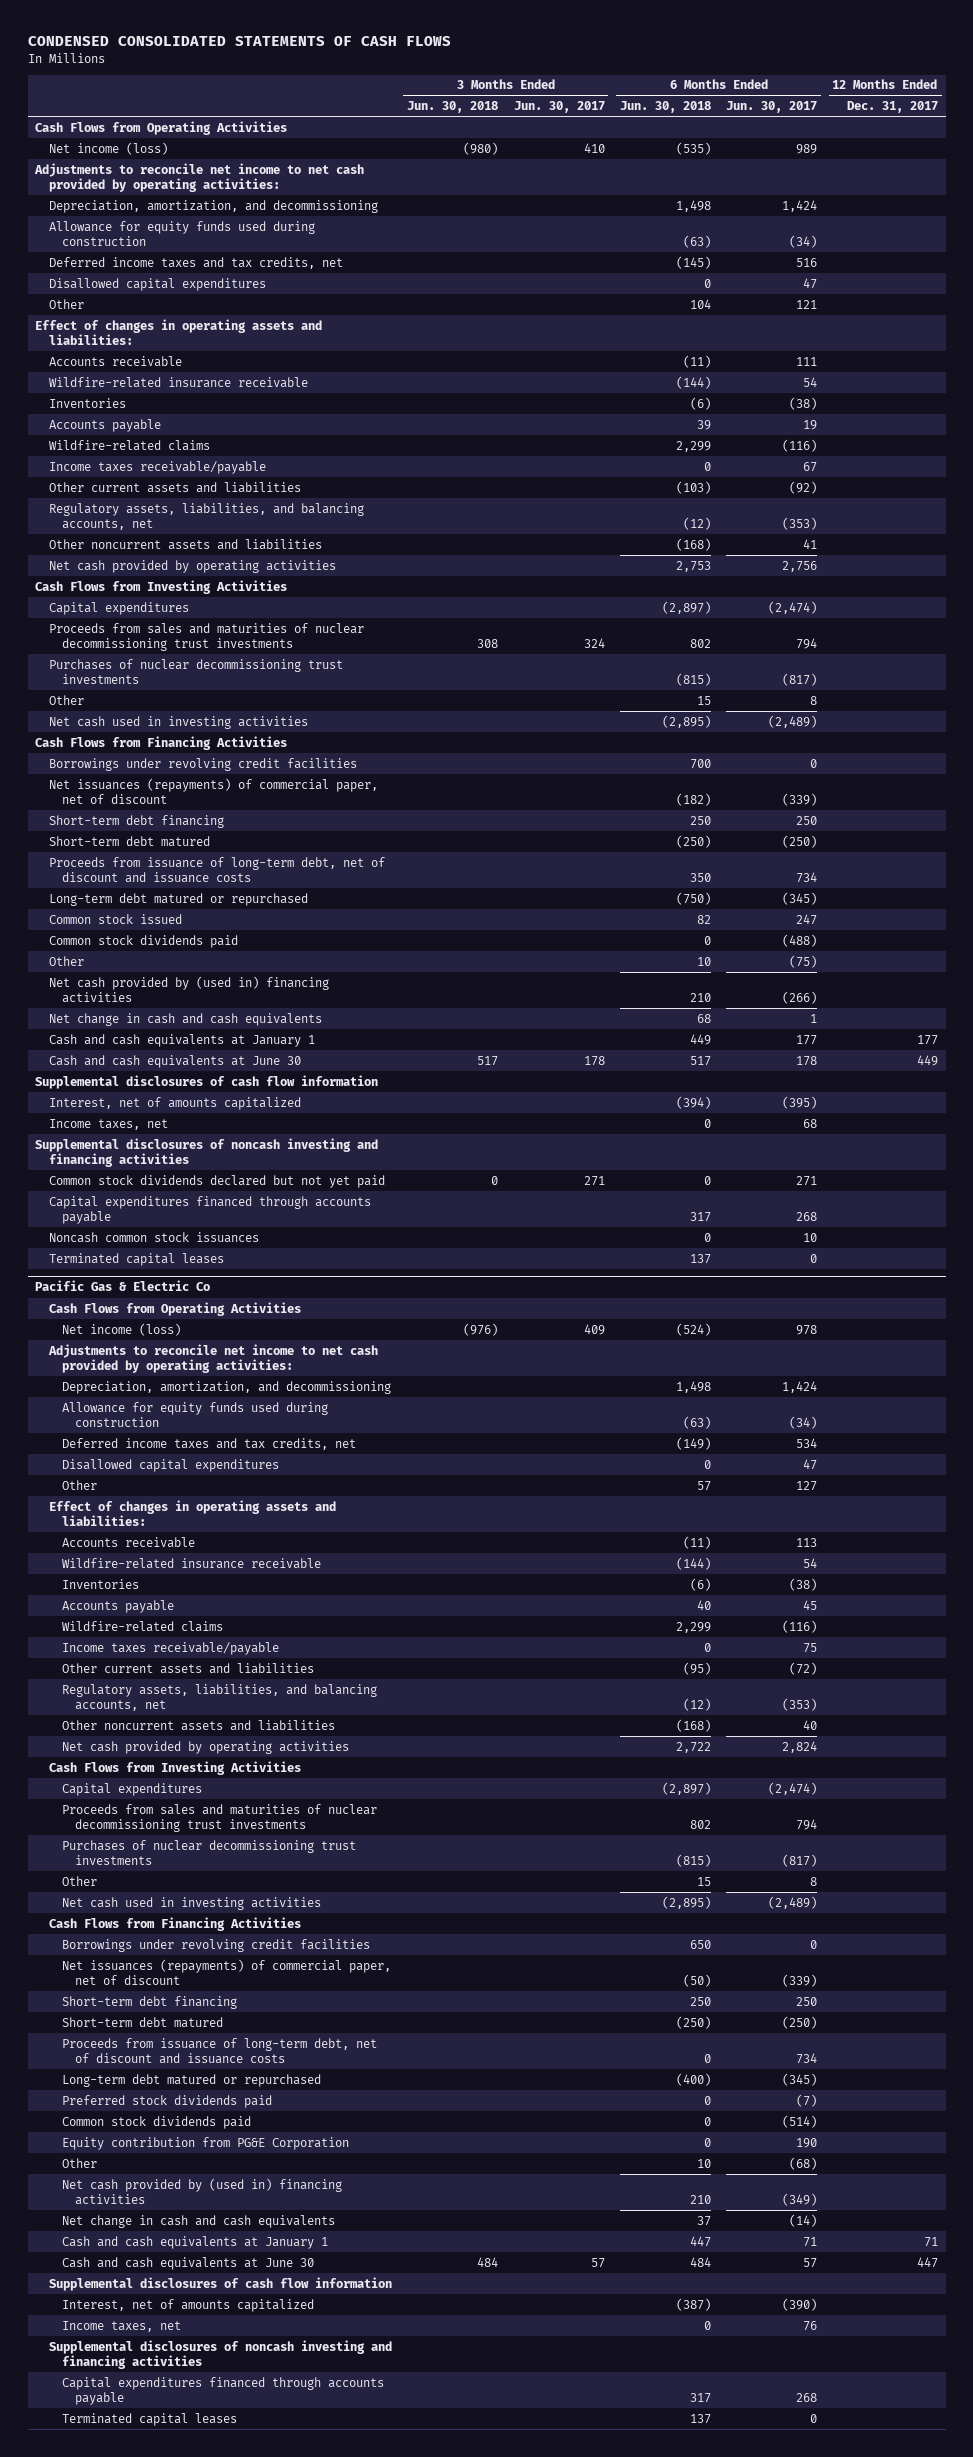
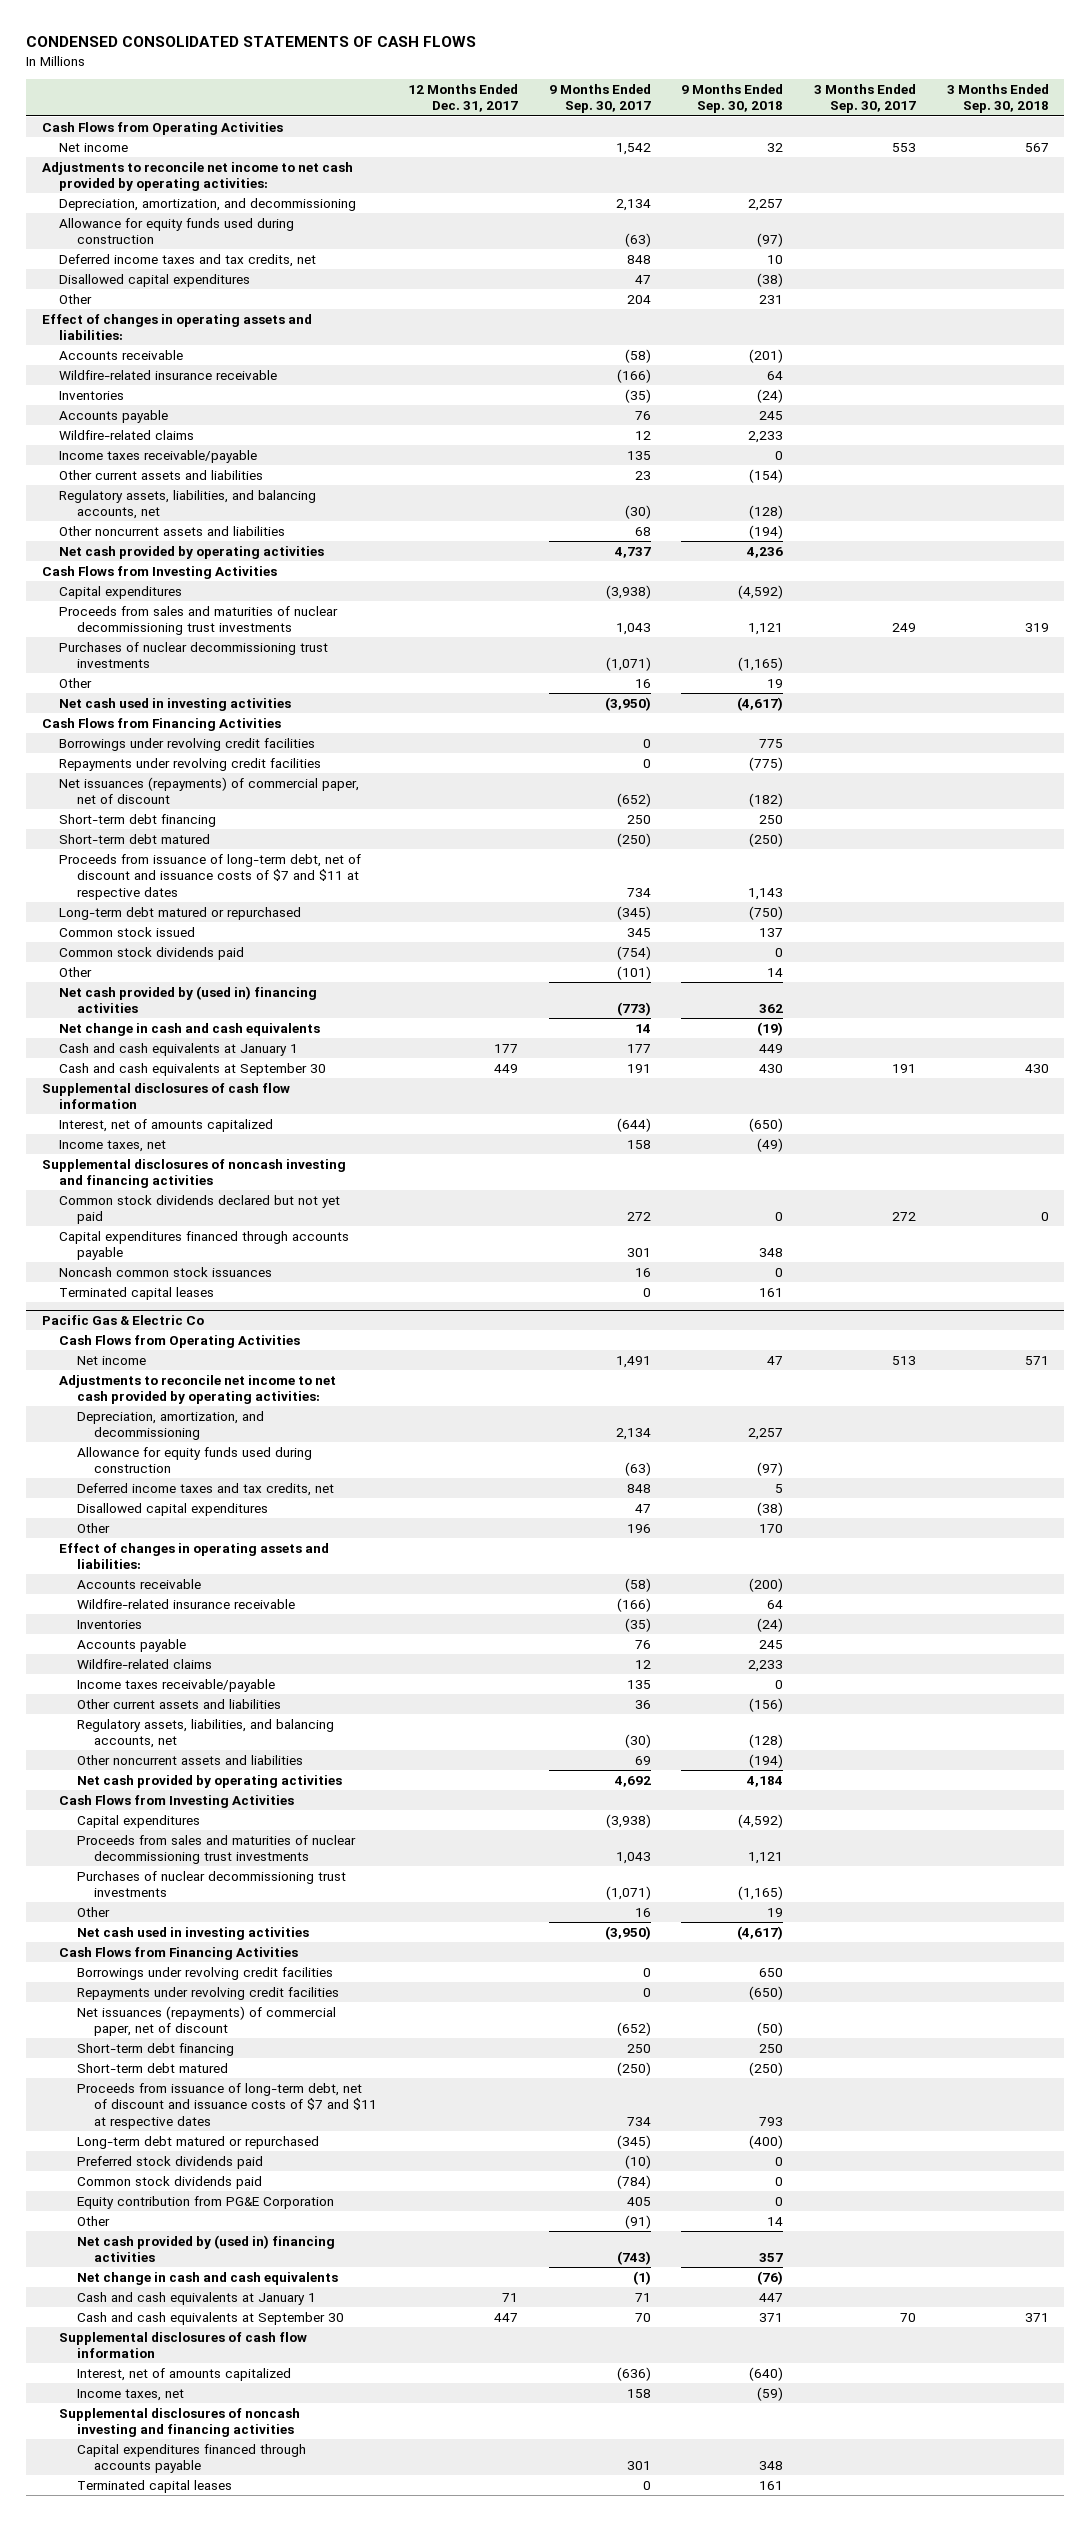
- | 3 Months Ended Jun. 30, 2018 | 3 Months Ended Jun. 30, 2017 | 6 Months Ended Jun. 30, 2018 | 6 Months Ended Jun. 30, 2017 | 12 Months Ended Dec. 31, 2017
+ | 12 Months Ended Dec. 31, 2017 | 9 Months Ended Sep. 30, 2017 | 9 Months Ended Sep. 30, 2018 | 3 Months Ended Sep. 30, 2017 | 3 Months Ended Sep. 30, 2018
- Net income (loss) | (980) | 410 | (535) | 989 |
+ Net income | | 1,542 | 32 | 553 | 567
+ Repayments under revolving credit facilities | | 0 | (775) | |
- Proceeds from issuance of long-term debt, net of discount and issuance costs | | | 350 | 734 |
+ Proceeds from issuance of long-term debt, net of discount and issuance costs of $7 and $11 at respective dates | | 734 | 1,143 | |
- Cash and cash equivalents at June 30 | 517 | 178 | 517 | 178 | 449
+ Cash and cash equivalents at September 30 | 449 | 191 | 430 | 191 | 430
@ Pacific Gas & Electric Co
- Net income (loss) | (976) | 409 | (524) | 978 |
+ Net income | | 1,491 | 47 | 513 | 571
+ Repayments under revolving credit facilities | | 0 | (650) | |
- Proceeds from issuance of long-term debt, net of discount and issuance costs | | | 0 | 734 |
+ Proceeds from issuance of long-term debt, net of discount and issuance costs of $7 and $11 at respective dates | | 734 | 793 | |
- Cash and cash equivalents at June 30 | 484 | 57 | 484 | 57 | 447
+ Cash and cash equivalents at September 30 | 447 | 70 | 371 | 70 | 371

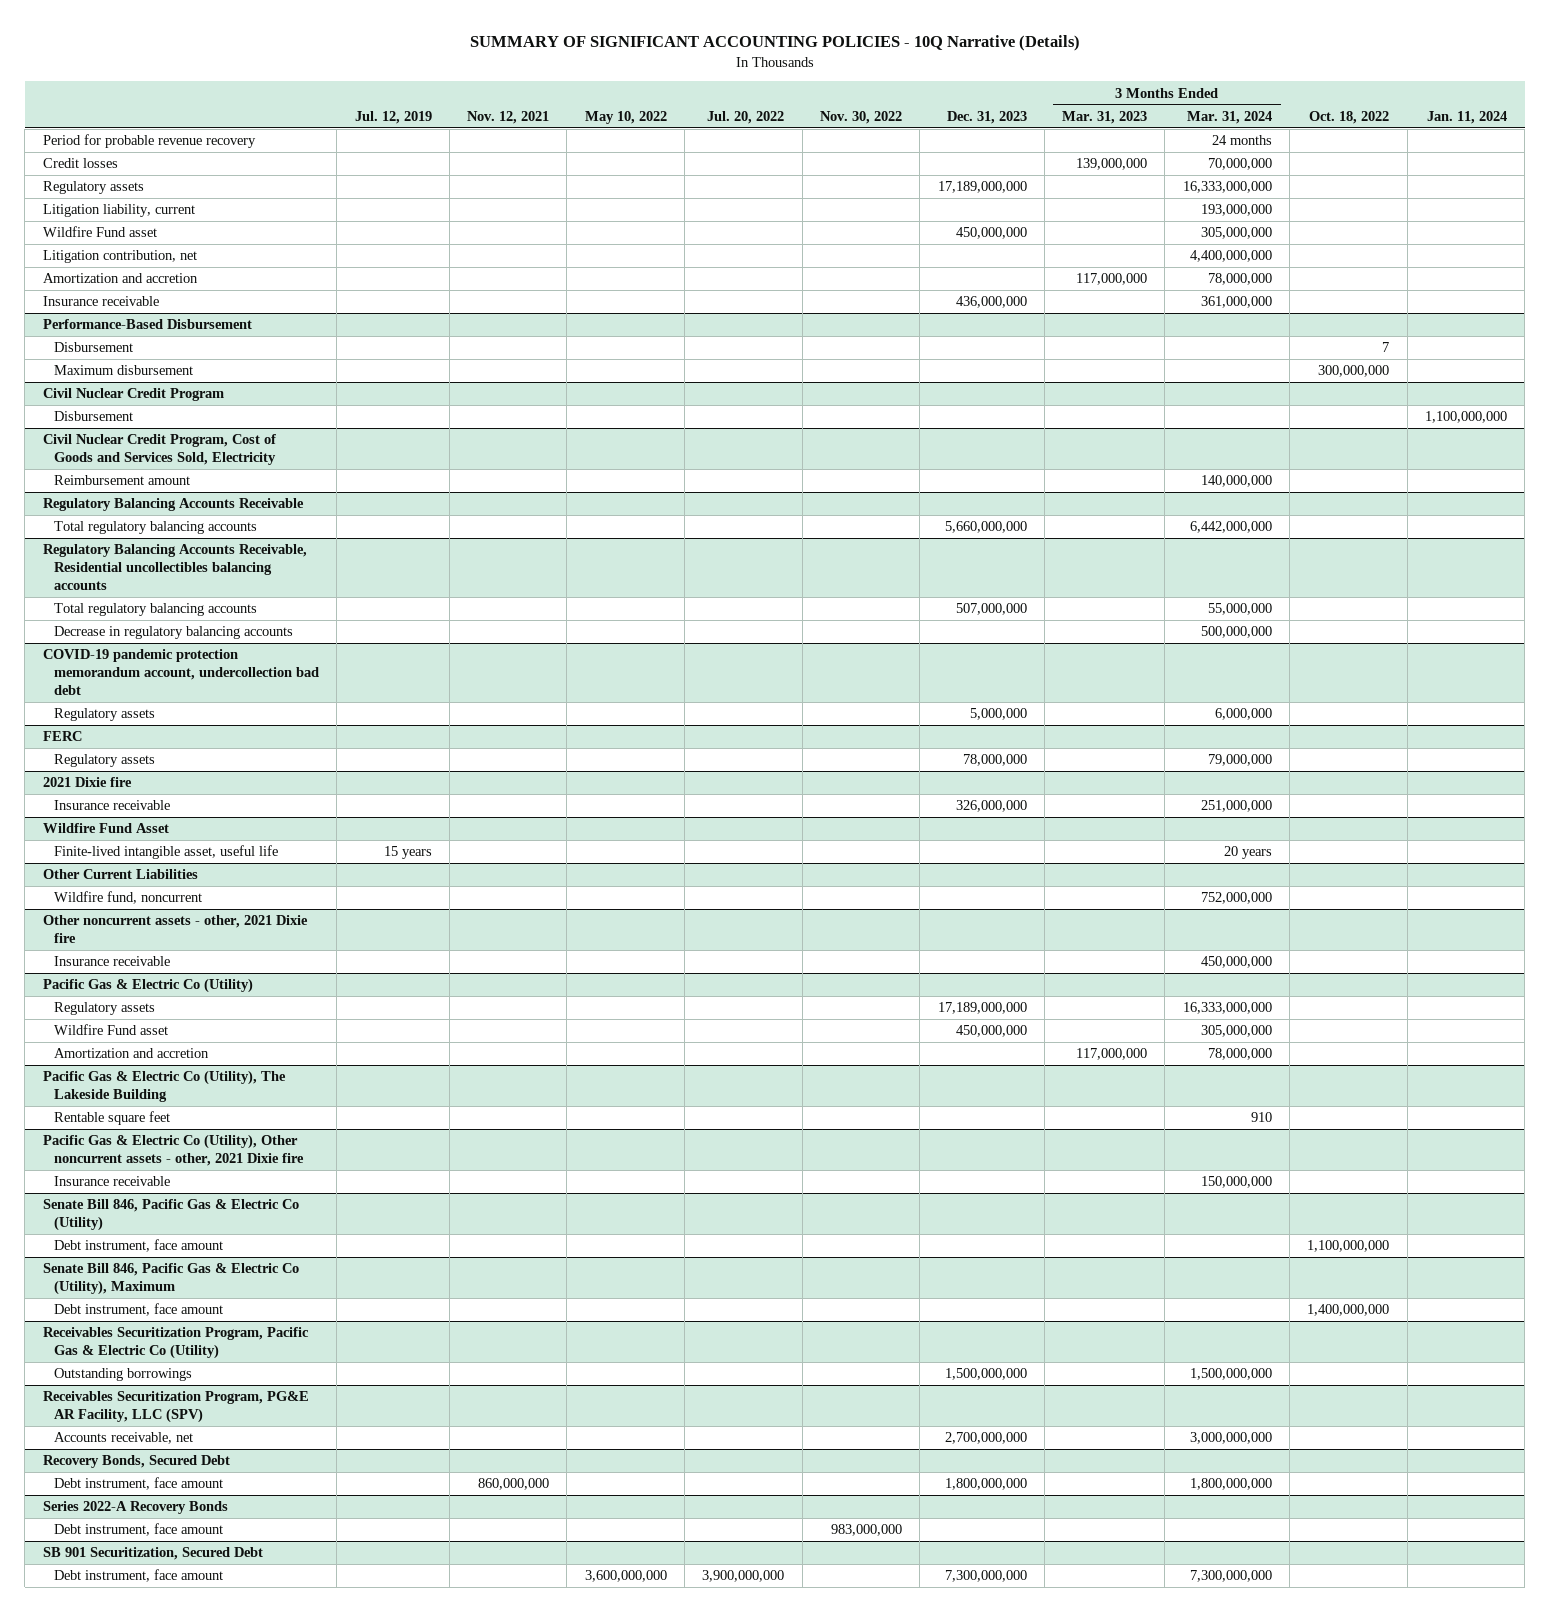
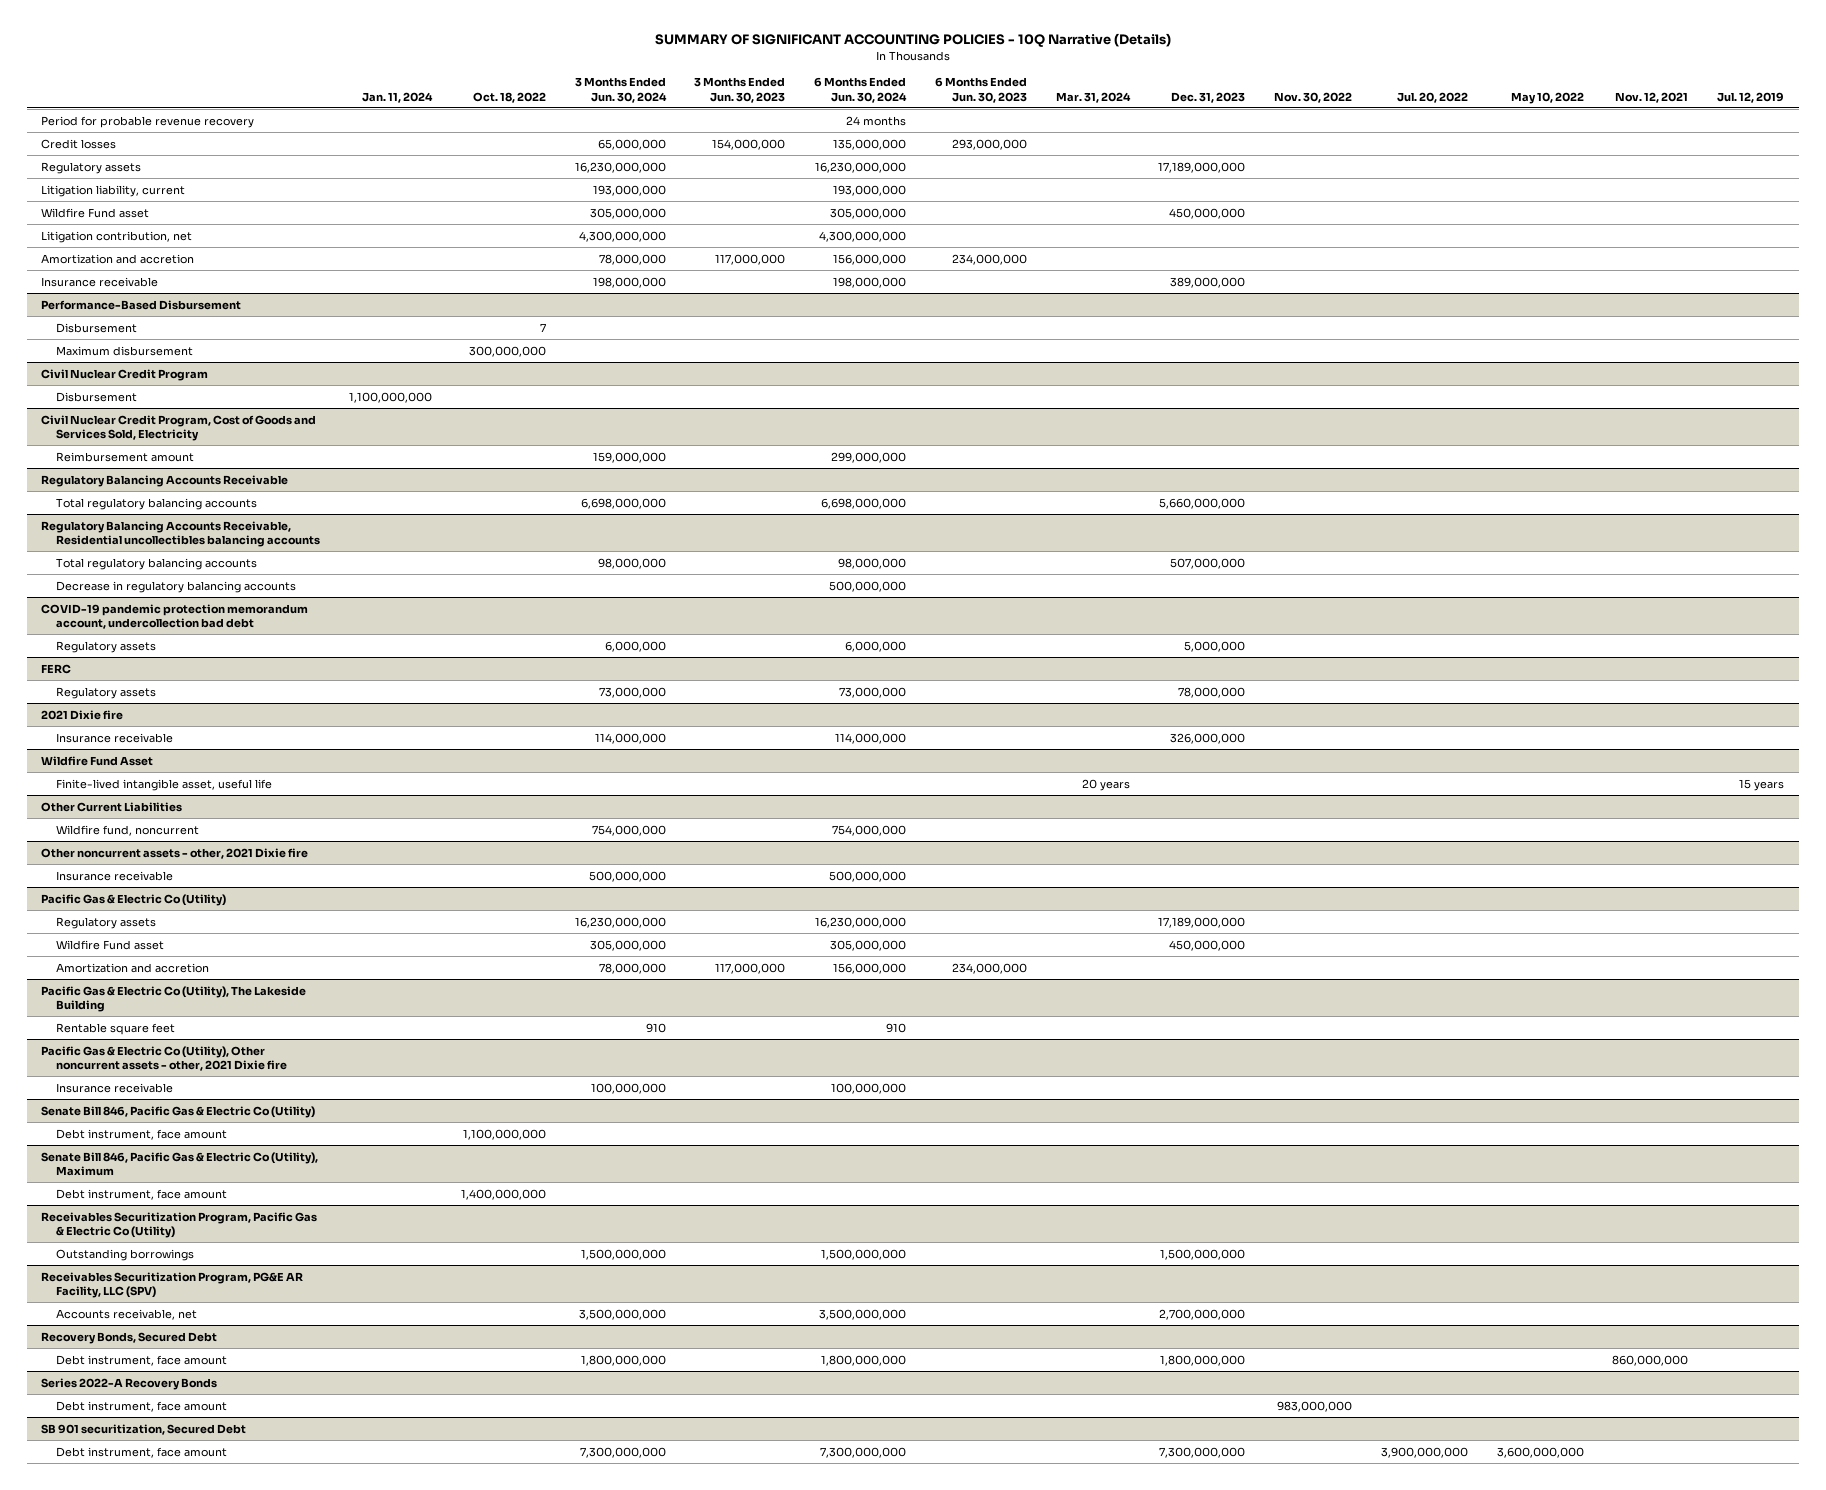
- | Jul. 12, 2019 | Nov. 12, 2021 | May 10, 2022 | Jul. 20, 2022 | Nov. 30, 2022 | Dec. 31, 2023 | 3 Months Ended Mar. 31, 2023 | 3 Months Ended Mar. 31, 2024 | Oct. 18, 2022 | Jan. 11, 2024
+ | Jan. 11, 2024 | Oct. 18, 2022 | 3 Months Ended Jun. 30, 2024 | 3 Months Ended Jun. 30, 2023 | 6 Months Ended Jun. 30, 2024 | 6 Months Ended Jun. 30, 2023 | Mar. 31, 2024 | Dec. 31, 2023 | Nov. 30, 2022 | Jul. 20, 2022 | May 10, 2022 | Nov. 12, 2021 | Jul. 12, 2019
- Insurance receivable | | | | | | 436,000,000 | | 361,000,000 | |
+ Insurance receivable | | | 198,000,000 | | 198,000,000 | | | 389,000,000 | | | | |
- SB 901 Securitization, Secured Debt
+ SB 901 securitization, Secured Debt

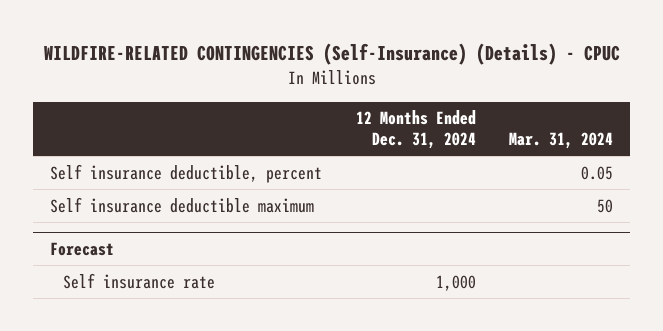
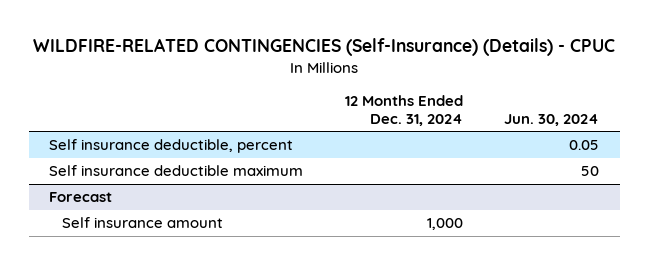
- | 12 Months Ended Dec. 31, 2024 | Mar. 31, 2024
+ | 12 Months Ended Dec. 31, 2024 | Jun. 30, 2024
@ Forecast
- Self insurance rate | 1,000 |
+ Self insurance amount | 1,000 |

